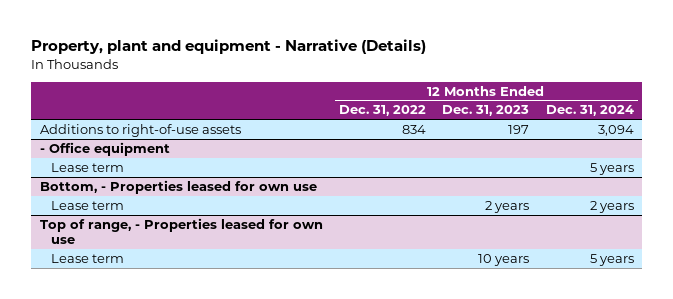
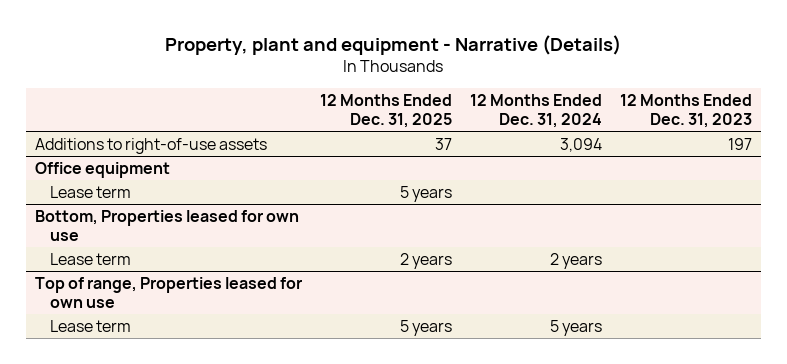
- | 12 Months Ended Dec. 31, 2022 | 12 Months Ended Dec. 31, 2023 | 12 Months Ended Dec. 31, 2024
+ | 12 Months Ended Dec. 31, 2025 | 12 Months Ended Dec. 31, 2024 | 12 Months Ended Dec. 31, 2023
- - Office equipment
+ Office equipment
+ Lease term | 5 years | |
+ Bottom, Properties leased for own use
+ Lease term | 2 years | 2 years |
+ Top of range, Properties leased for own use
- Bottom, - Properties leased for own use
- Lease term | | 2 years | 2 years
- Top of range, - Properties leased for own use
- Lease term | | 10 years | 5 years

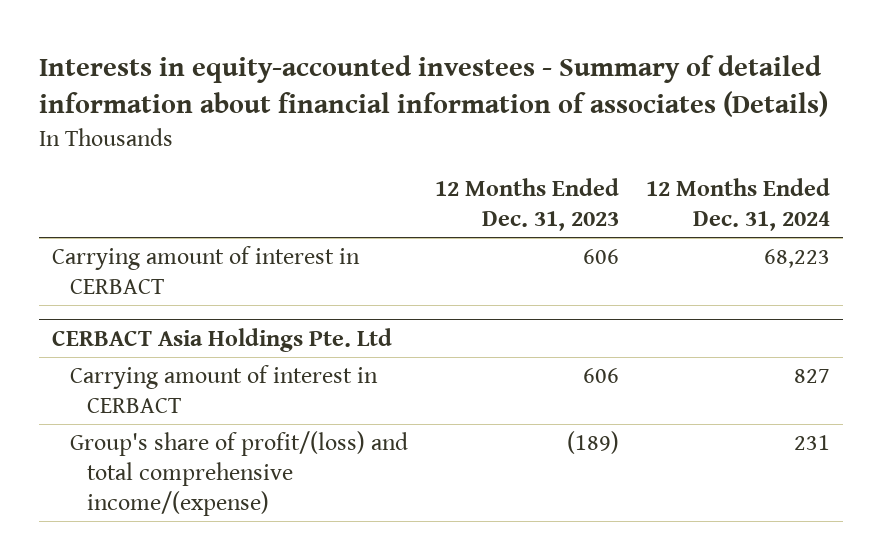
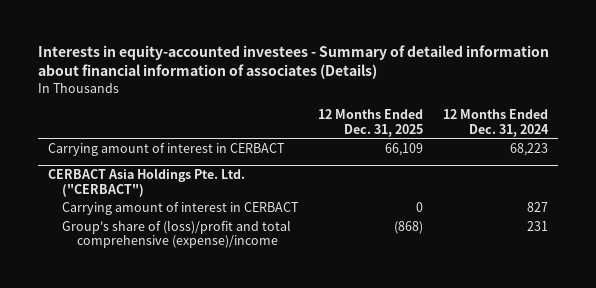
- | 12 Months Ended Dec. 31, 2023 | 12 Months Ended Dec. 31, 2024
+ | 12 Months Ended Dec. 31, 2025 | 12 Months Ended Dec. 31, 2024
- CERBACT Asia Holdings Pte. Ltd
+ CERBACT Asia Holdings Pte. Ltd. ("CERBACT")
- Group's share of profit/(loss) and total comprehensive income/(expense) | (189) | 231
+ Group's share of (loss)/profit and total comprehensive (expense)/income | (868) | 231

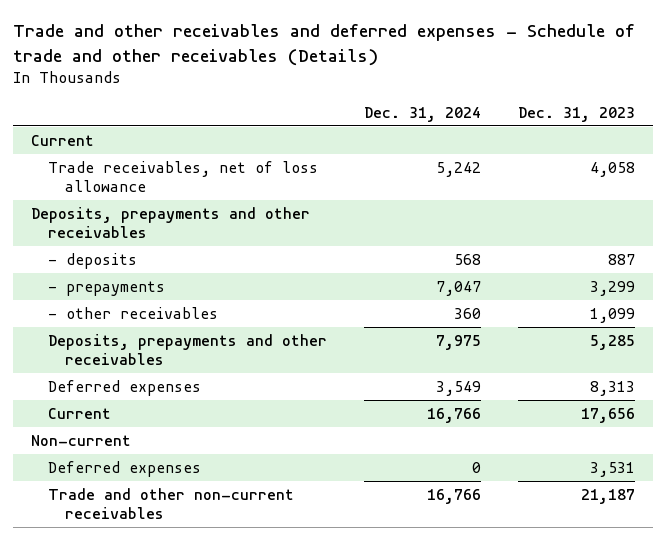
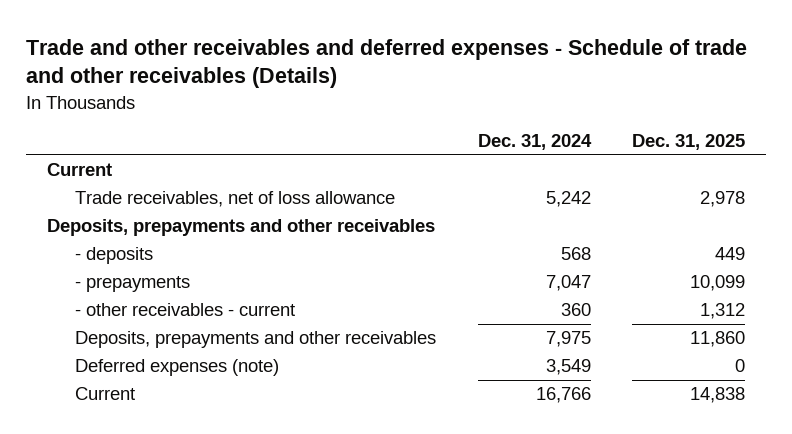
- | Dec. 31, 2024 | Dec. 31, 2023
+ | Dec. 31, 2024 | Dec. 31, 2025
- - other receivables | 360 | 1,099
+ - other receivables - current | 360 | 1,312
- Deferred expenses | 3,549 | 8,313
+ Deferred expenses (note) | 3,549 | 0
- Non-current
- Deferred expenses | 0 | 3,531
- Trade and other non-current receivables | 16,766 | 21,187

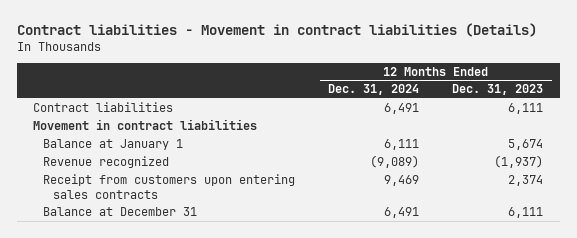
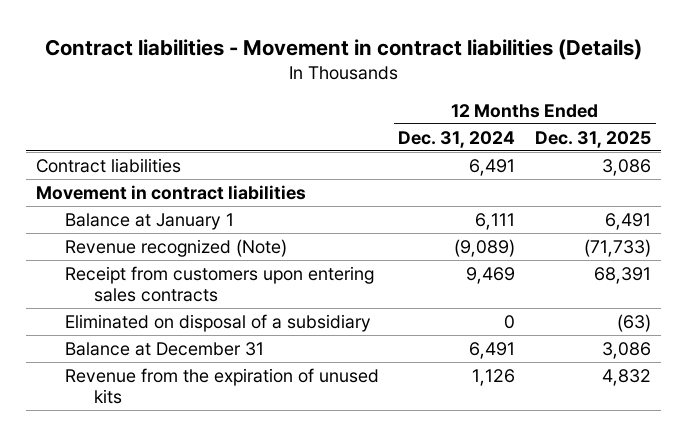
- | 12 Months Ended Dec. 31, 2024 | 12 Months Ended Dec. 31, 2023
+ | 12 Months Ended Dec. 31, 2024 | 12 Months Ended Dec. 31, 2025
- Revenue recognized | (9,089) | (1,937)
+ Revenue recognized (Note) | (9,089) | (71,733)
+ Eliminated on disposal of a subsidiary | 0 | (63)
+ Revenue from the expiration of unused kits | 1,126 | 4,832

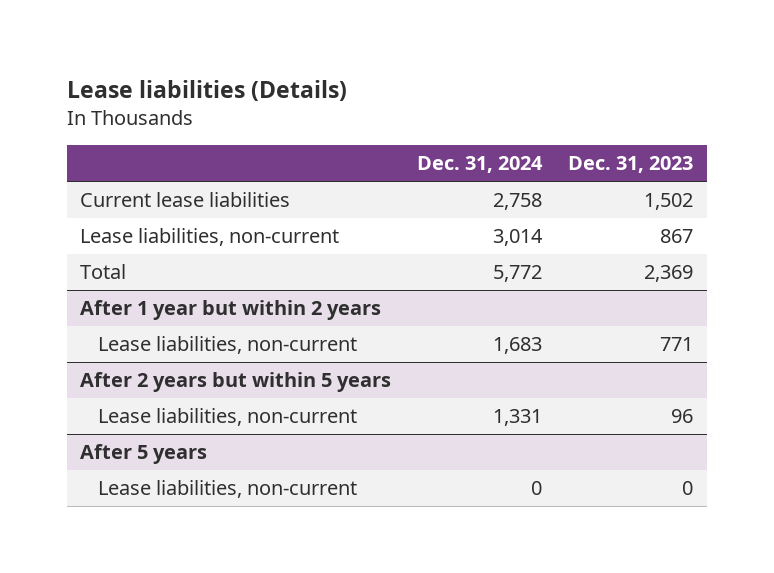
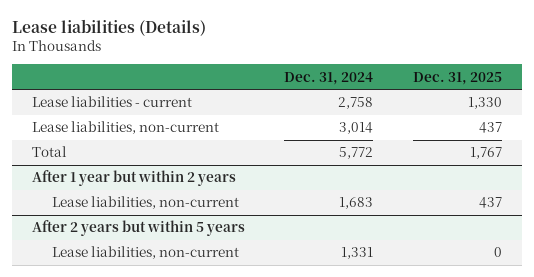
- | Dec. 31, 2024 | Dec. 31, 2023
+ | Dec. 31, 2024 | Dec. 31, 2025
- Current lease liabilities | 2,758 | 1,502
+ Lease liabilities - current | 2,758 | 1,330
- After 5 years
- Lease liabilities, non-current | 0 | 0

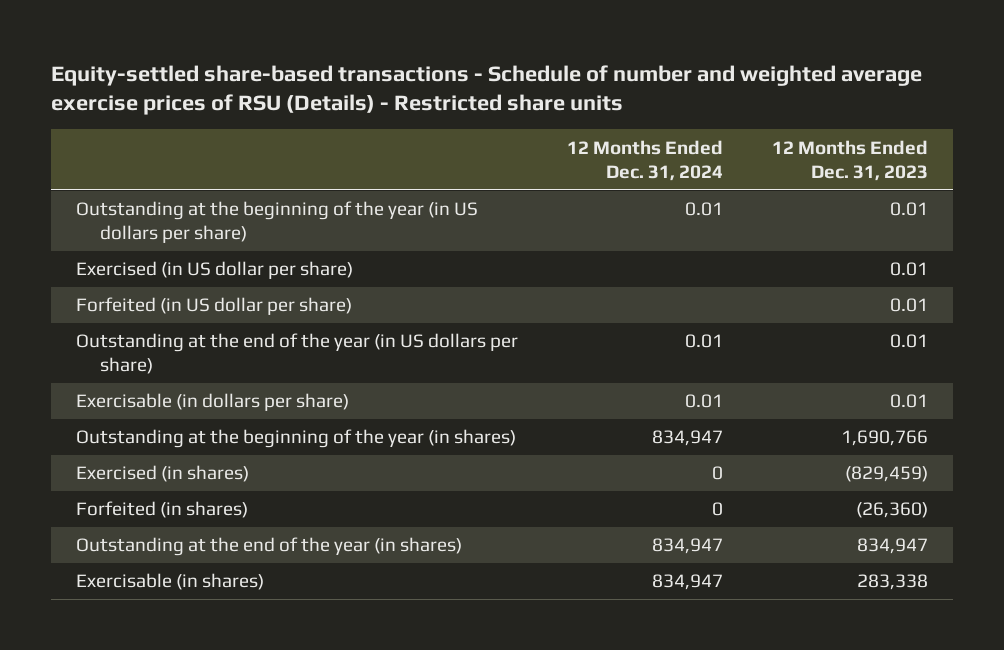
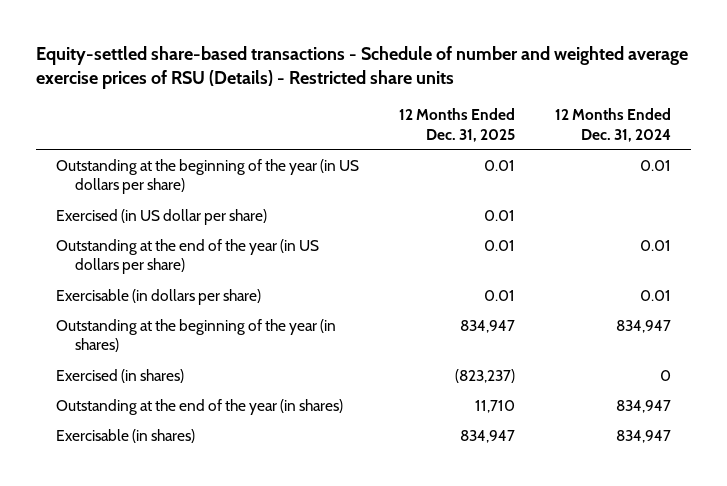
- | 12 Months Ended Dec. 31, 2024 | 12 Months Ended Dec. 31, 2023
+ | 12 Months Ended Dec. 31, 2025 | 12 Months Ended Dec. 31, 2024
- Forfeited (in US dollar per share) | | 0.01
- Forfeited (in shares) | 0 | (26,360)

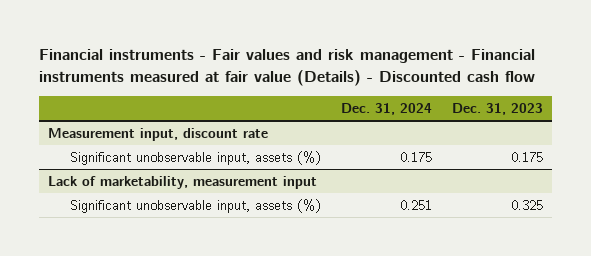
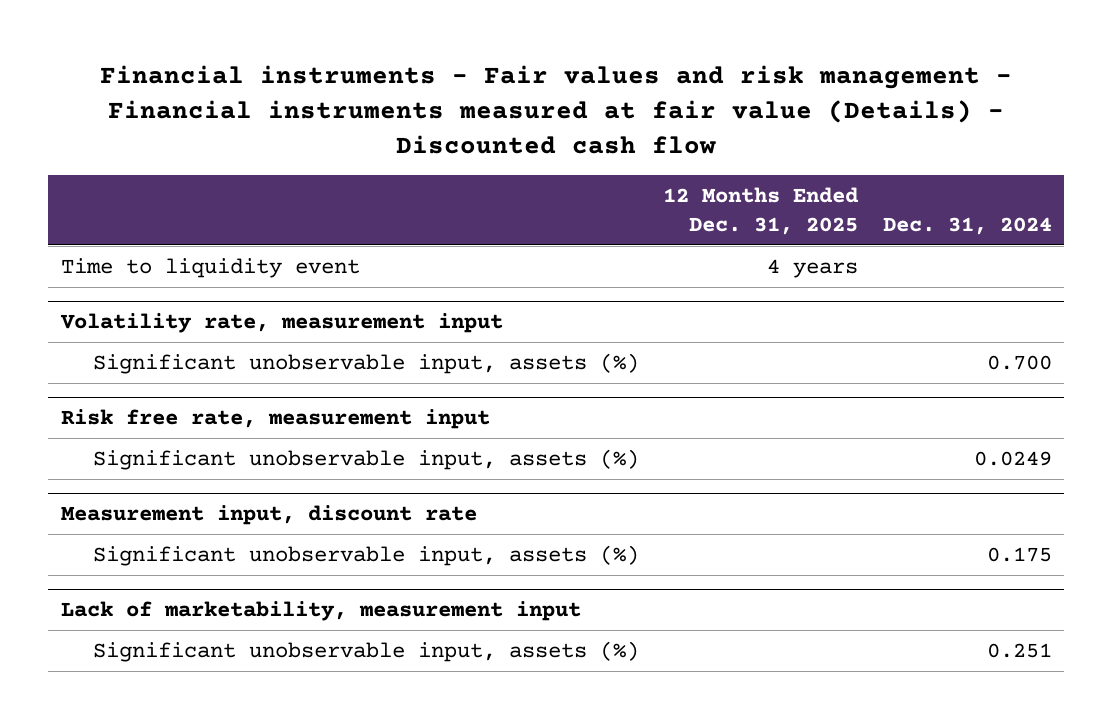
- | Dec. 31, 2024 | Dec. 31, 2023
+ | 12 Months Ended Dec. 31, 2025 | Dec. 31, 2024
+ Time to liquidity event | 4 years |
+ Volatility rate, measurement input
+ Significant unobservable input, assets (%) | | 0.700
+ Risk free rate, measurement input
+ Significant unobservable input, assets (%) | | 0.0249

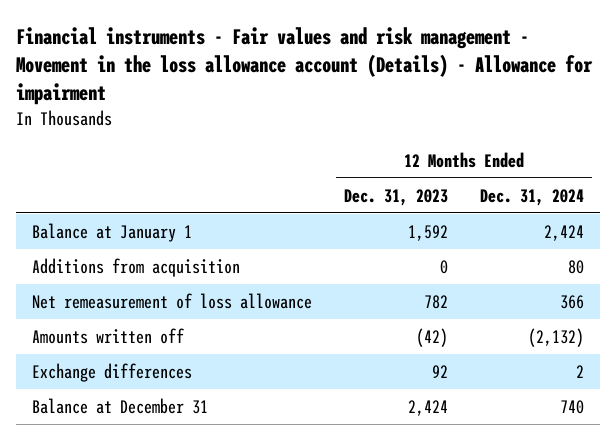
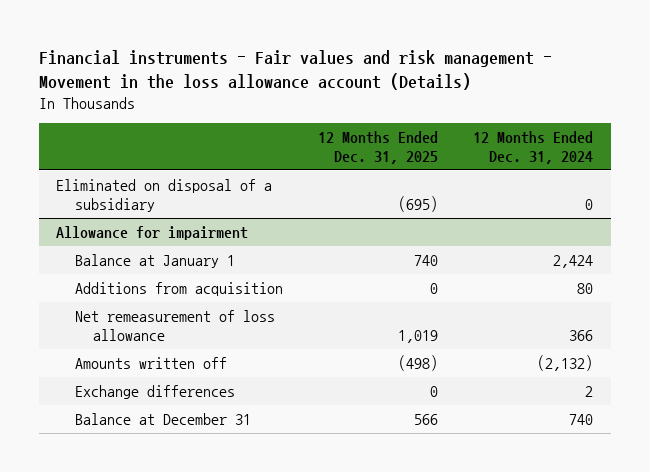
- Financial instruments - Fair values and risk management - Movement in the loss allowance account (Details) - Allowance for impairment
+ Financial instruments - Fair values and risk management - Movement in the loss allowance account (Details)
- | 12 Months Ended Dec. 31, 2023 | 12 Months Ended Dec. 31, 2024
+ | 12 Months Ended Dec. 31, 2025 | 12 Months Ended Dec. 31, 2024
+ Eliminated on disposal of a subsidiary | (695) | 0
+ Allowance for impairment

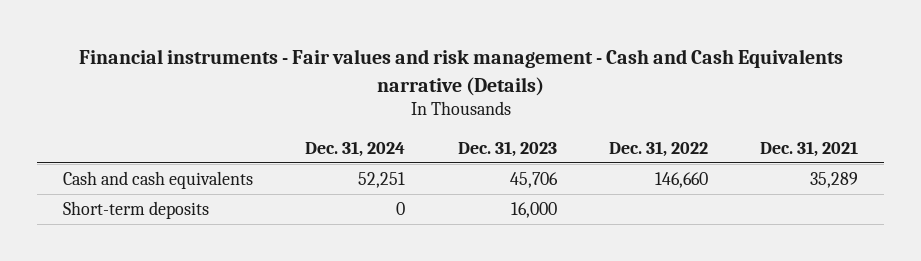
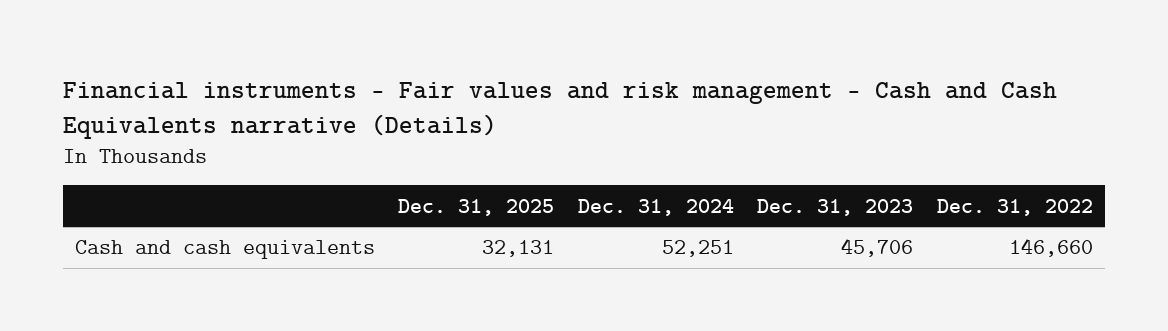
- | Dec. 31, 2024 | Dec. 31, 2023 | Dec. 31, 2022 | Dec. 31, 2021
+ | Dec. 31, 2025 | Dec. 31, 2024 | Dec. 31, 2023 | Dec. 31, 2022
- Short-term deposits | 0 | 16,000 | |

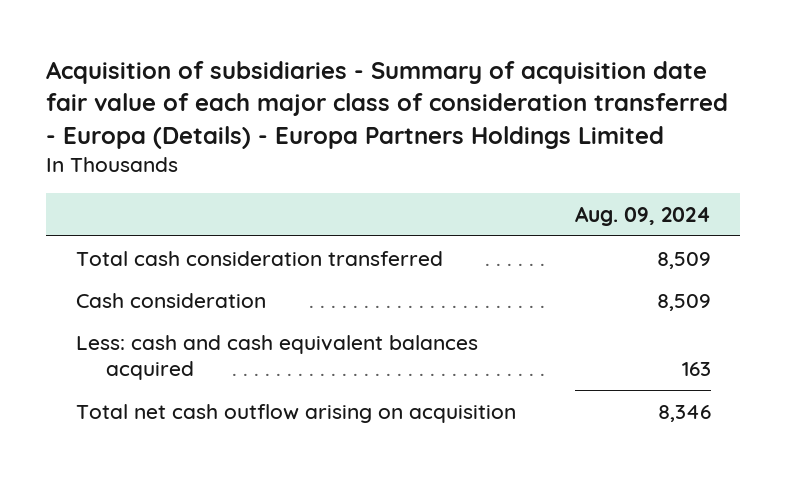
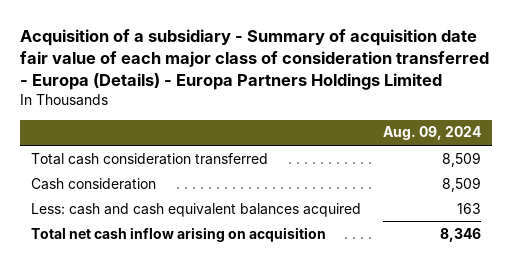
- Acquisition of subsidiaries - Summary of acquisition date fair value of each major class of consideration transferred - Europa (Details) - Europa Partners Holdings Limited
+ Acquisition of a subsidiary - Summary of acquisition date fair value of each major class of consideration transferred - Europa (Details) - Europa Partners Holdings Limited
- Total net cash outflow arising on acquisition | 8,346
+ Total net cash inflow arising on acquisition | 8,346

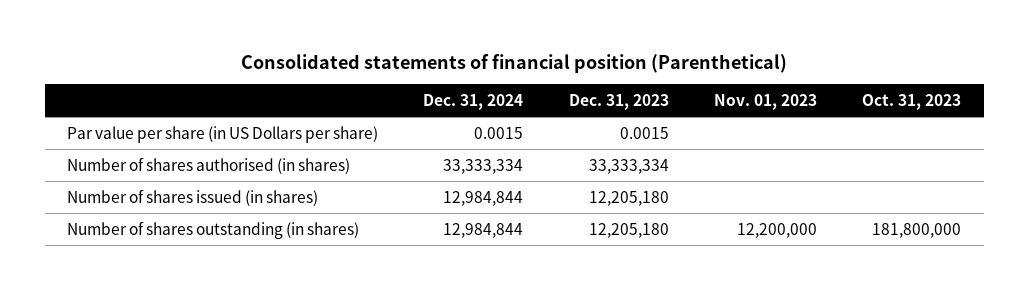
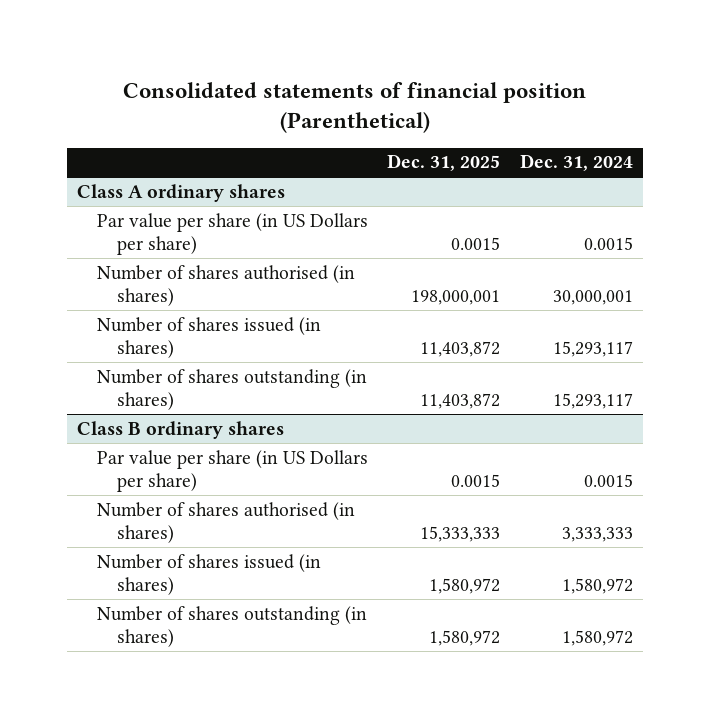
- | Dec. 31, 2024 | Dec. 31, 2023 | Nov. 01, 2023 | Oct. 31, 2023
+ | Dec. 31, 2025 | Dec. 31, 2024
+ Class A ordinary shares
- Number of shares authorised (in shares) | 33,333,334 | 33,333,334 | |
- Number of shares issued (in shares) | 12,984,844 | 12,205,180 | |
- Number of shares outstanding (in shares) | 12,984,844 | 12,205,180 | 12,200,000 | 181,800,000
+ Number of shares authorised (in shares) | 198,000,001 | 30,000,001
+ Number of shares issued (in shares) | 11,403,872 | 15,293,117
+ Number of shares outstanding (in shares) | 11,403,872 | 15,293,117
+ Class B ordinary shares
+ Par value per share (in US Dollars per share) | 0.0015 | 0.0015
+ Number of shares authorised (in shares) | 15,333,333 | 3,333,333
+ Number of shares issued (in shares) | 1,580,972 | 1,580,972
+ Number of shares outstanding (in shares) | 1,580,972 | 1,580,972

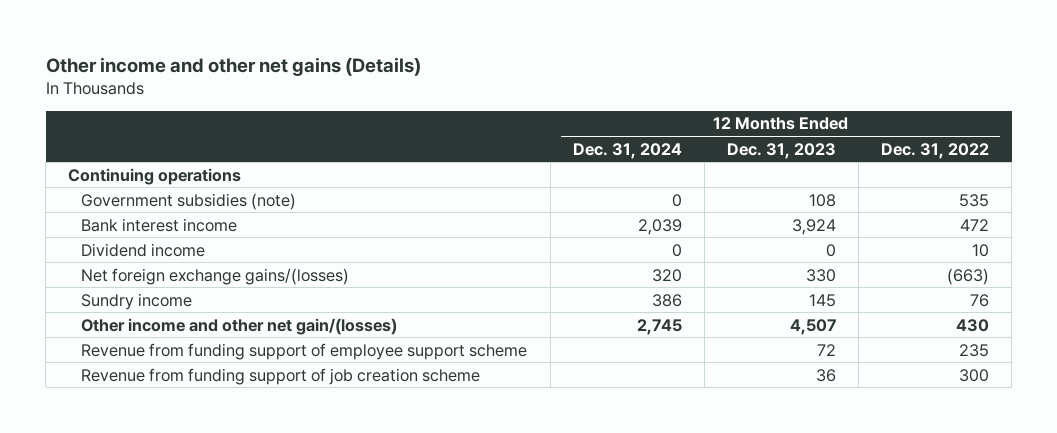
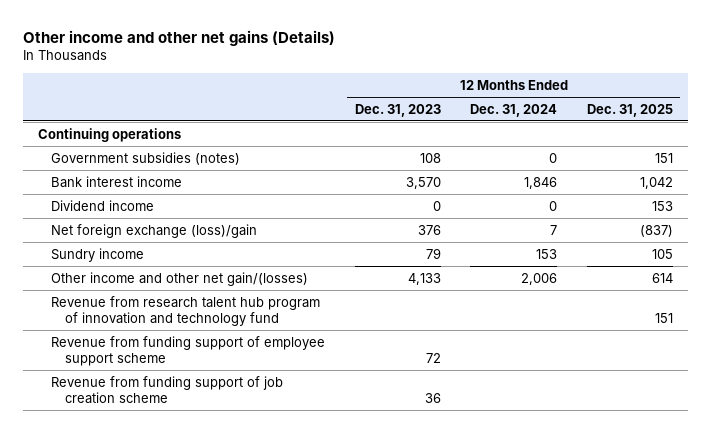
- | 12 Months Ended Dec. 31, 2024 | 12 Months Ended Dec. 31, 2023 | 12 Months Ended Dec. 31, 2022
+ | 12 Months Ended Dec. 31, 2023 | 12 Months Ended Dec. 31, 2024 | 12 Months Ended Dec. 31, 2025
- Government subsidies (note) | 0 | 108 | 535
- Bank interest income | 2,039 | 3,924 | 472
+ Government subsidies (notes) | 108 | 0 | 151
+ Bank interest income | 3,570 | 1,846 | 1,042
- Net foreign exchange gains/(losses) | 320 | 330 | (663)
- Sundry income | 386 | 145 | 76
- Other income and other net gain/(losses) | 2,745 | 4,507 | 430
+ Net foreign exchange (loss)/gain | 376 | 7 | (837)
+ Sundry income | 79 | 153 | 105
+ Other income and other net gain/(losses) | 4,133 | 2,006 | 614
+ Revenue from research talent hub program of innovation and technology fund | | | 151

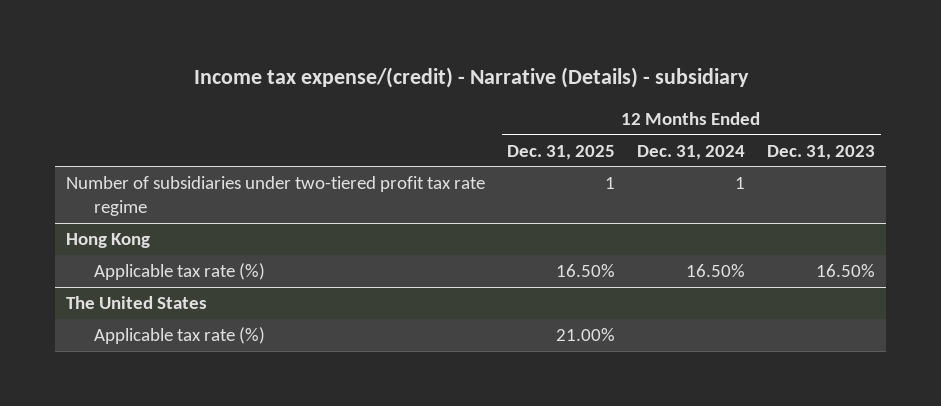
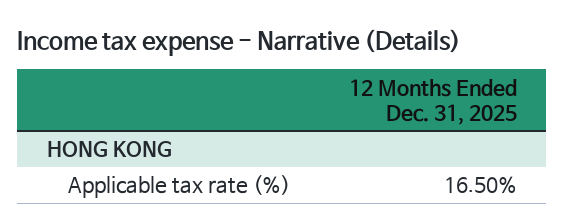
- Income tax expense/(credit) - Narrative (Details) - subsidiary
+ Income tax expense - Narrative (Details)
- | 12 Months Ended Dec. 31, 2025 | 12 Months Ended Dec. 31, 2024 | 12 Months Ended Dec. 31, 2023
+ | 12 Months Ended Dec. 31, 2025
- Number of subsidiaries under two-tiered profit tax rate regime | 1 | 1 |
- Hong Kong
+ HONG KONG
- The United States
- Applicable tax rate (%) | 21.00% | |

